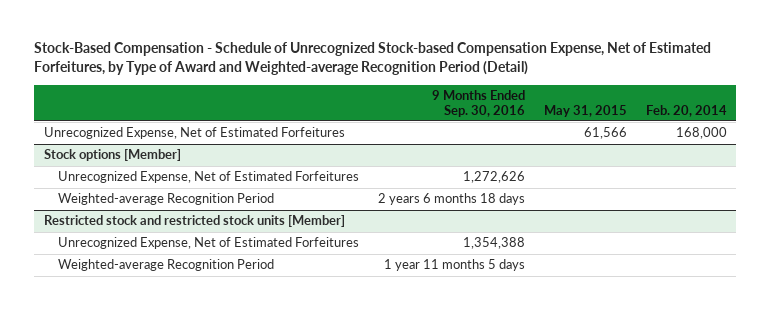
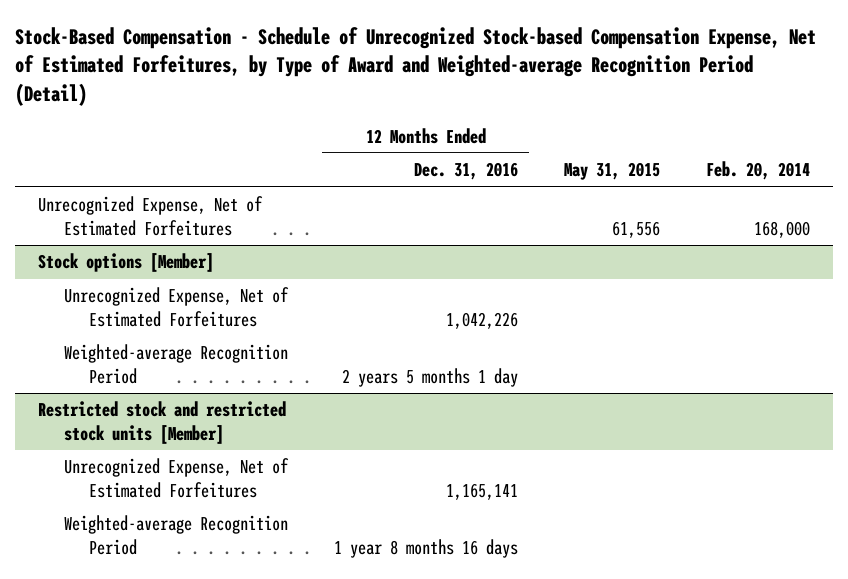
- | 9 Months Ended Sep. 30, 2016 | May 31, 2015 | Feb. 20, 2014
+ | 12 Months Ended Dec. 31, 2016 | May 31, 2015 | Feb. 20, 2014
- Unrecognized Expense, Net of Estimated Forfeitures | | 61,566 | 168,000
+ Unrecognized Expense, Net of Estimated Forfeitures | | 61,556 | 168,000

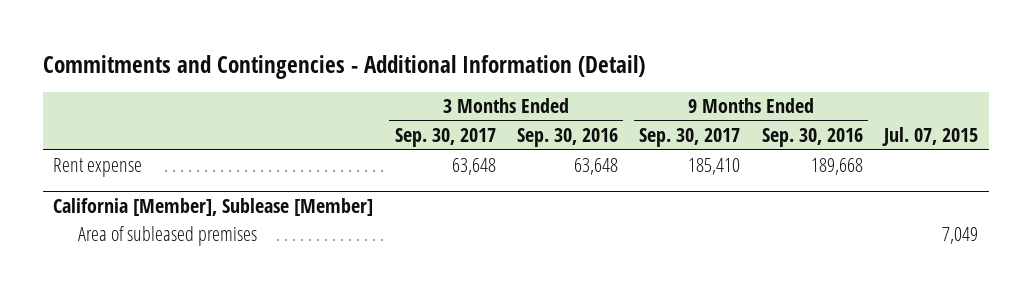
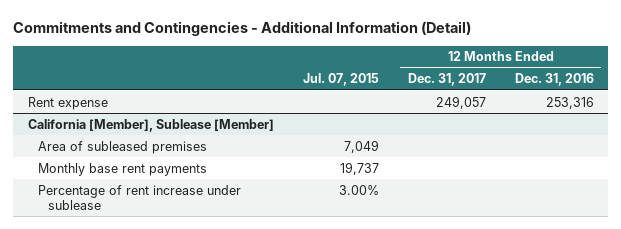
- | 3 Months Ended Sep. 30, 2017 | 3 Months Ended Sep. 30, 2016 | 9 Months Ended Sep. 30, 2017 | 9 Months Ended Sep. 30, 2016 | Jul. 07, 2015
+ | Jul. 07, 2015 | 12 Months Ended Dec. 31, 2017 | 12 Months Ended Dec. 31, 2016
@ California [Member], Sublease [Member]
+ Monthly base rent payments | 19,737 | |
+ Percentage of rent increase under sublease | 3.00% | |

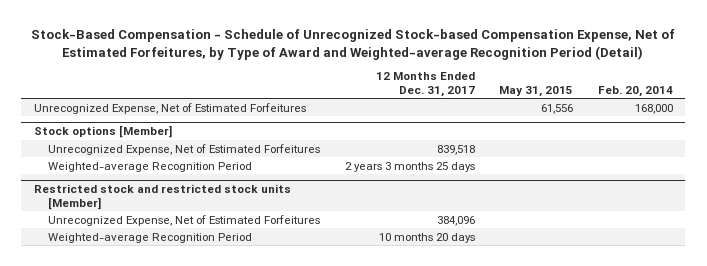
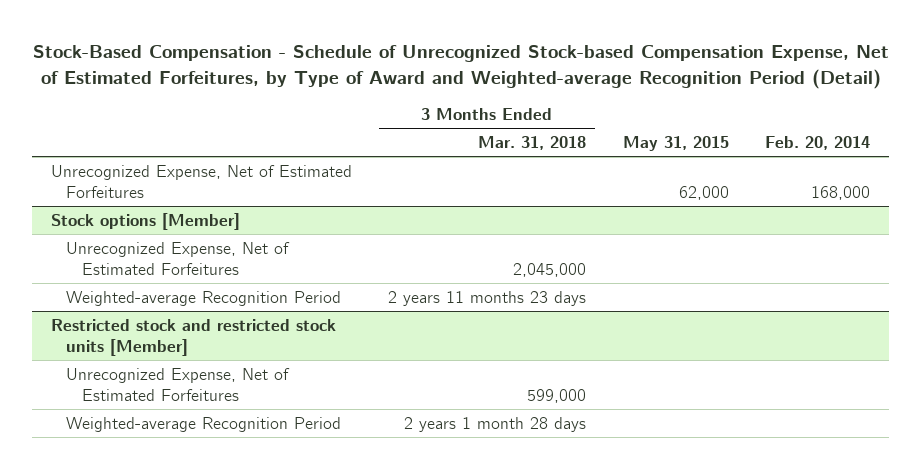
- | 12 Months Ended Dec. 31, 2017 | May 31, 2015 | Feb. 20, 2014
+ | 3 Months Ended Mar. 31, 2018 | May 31, 2015 | Feb. 20, 2014
- Unrecognized Expense, Net of Estimated Forfeitures | | 61,556 | 168,000
+ Unrecognized Expense, Net of Estimated Forfeitures | | 62,000 | 168,000

